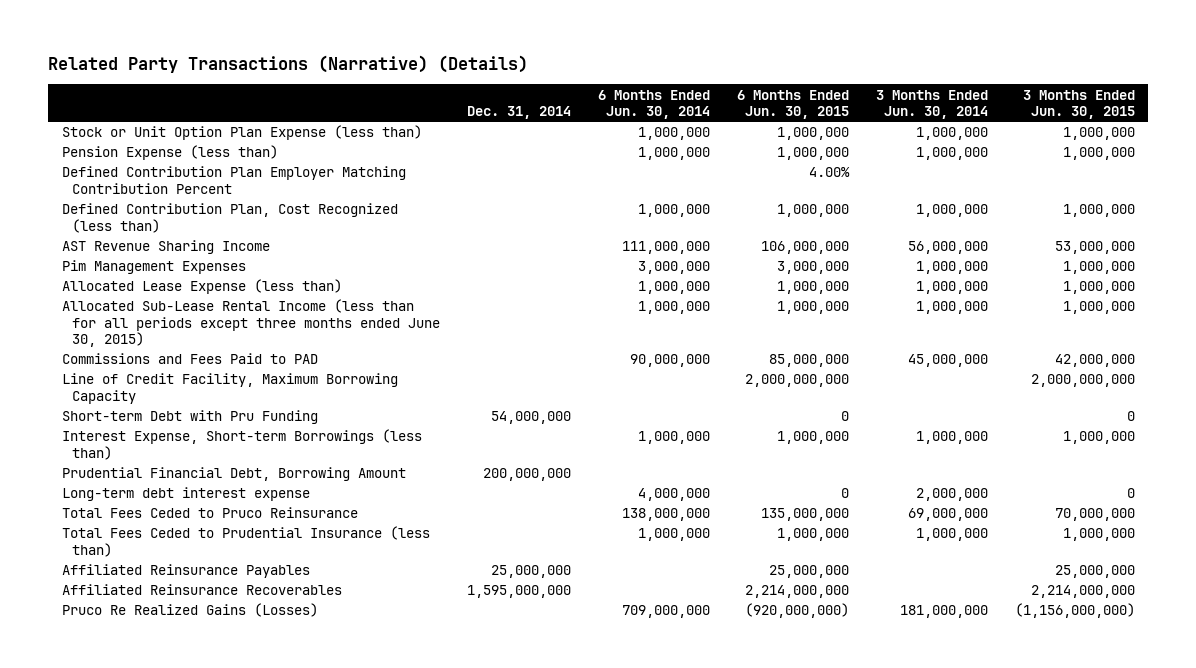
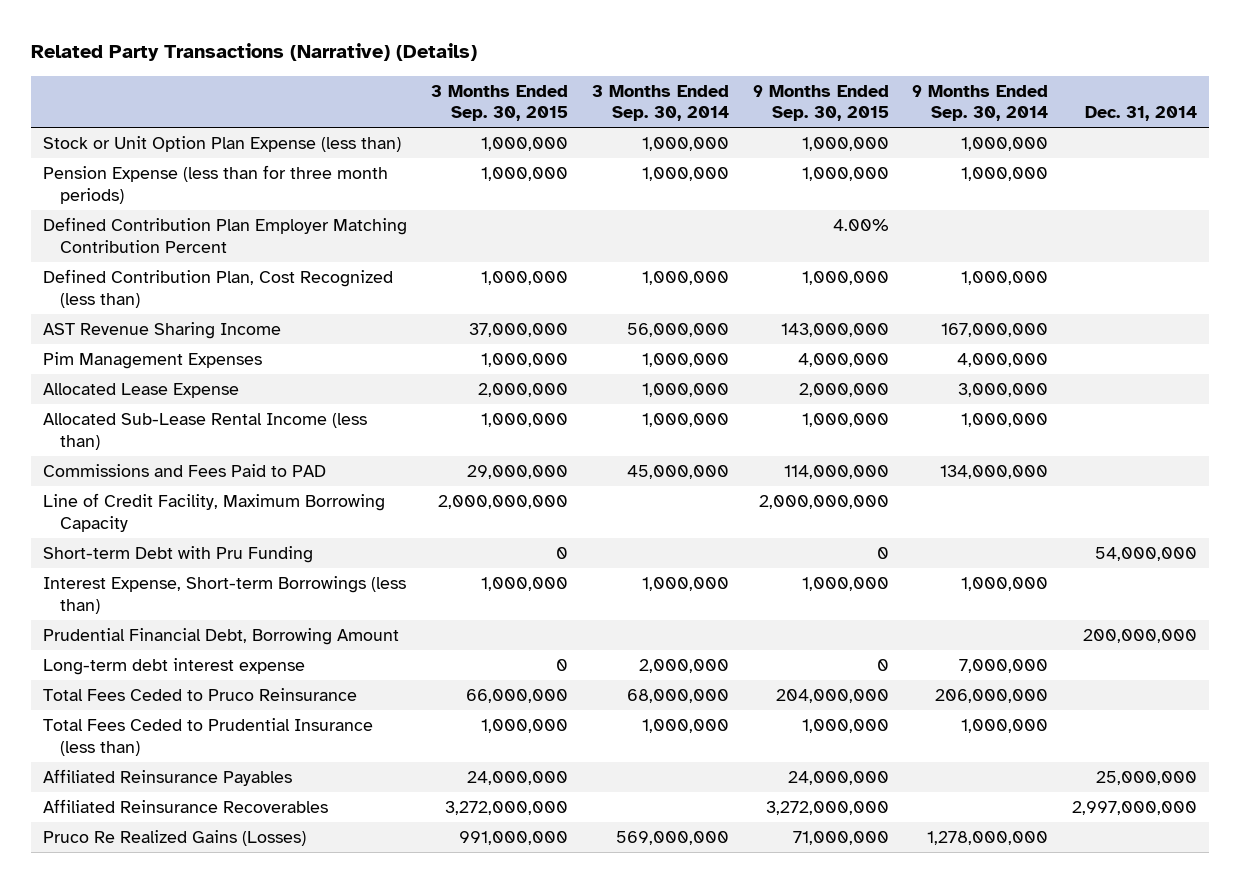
- | Dec. 31, 2014 | 6 Months Ended Jun. 30, 2014 | 6 Months Ended Jun. 30, 2015 | 3 Months Ended Jun. 30, 2014 | 3 Months Ended Jun. 30, 2015
+ | 3 Months Ended Sep. 30, 2015 | 3 Months Ended Sep. 30, 2014 | 9 Months Ended Sep. 30, 2015 | 9 Months Ended Sep. 30, 2014 | Dec. 31, 2014
- Pension Expense (less than) | | 1,000,000 | 1,000,000 | 1,000,000 | 1,000,000
+ Pension Expense (less than for three month periods) | 1,000,000 | 1,000,000 | 1,000,000 | 1,000,000 |
- Allocated Lease Expense (less than) | | 1,000,000 | 1,000,000 | 1,000,000 | 1,000,000
- Allocated Sub-Lease Rental Income (less than for all periods except three months ended June 30, 2015) | | 1,000,000 | 1,000,000 | 1,000,000 | 1,000,000
+ Allocated Lease Expense | 2,000,000 | 1,000,000 | 2,000,000 | 3,000,000 |
+ Allocated Sub-Lease Rental Income (less than) | 1,000,000 | 1,000,000 | 1,000,000 | 1,000,000 |
- Affiliated Reinsurance Recoverables | 1,595,000,000 | | 2,214,000,000 | | 2,214,000,000
+ Affiliated Reinsurance Recoverables | 3,272,000,000 | | 3,272,000,000 | | 2,997,000,000

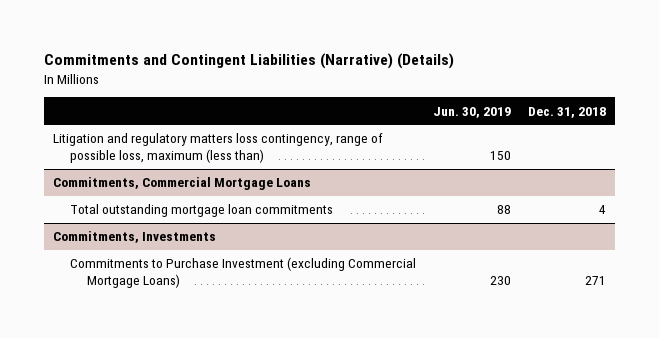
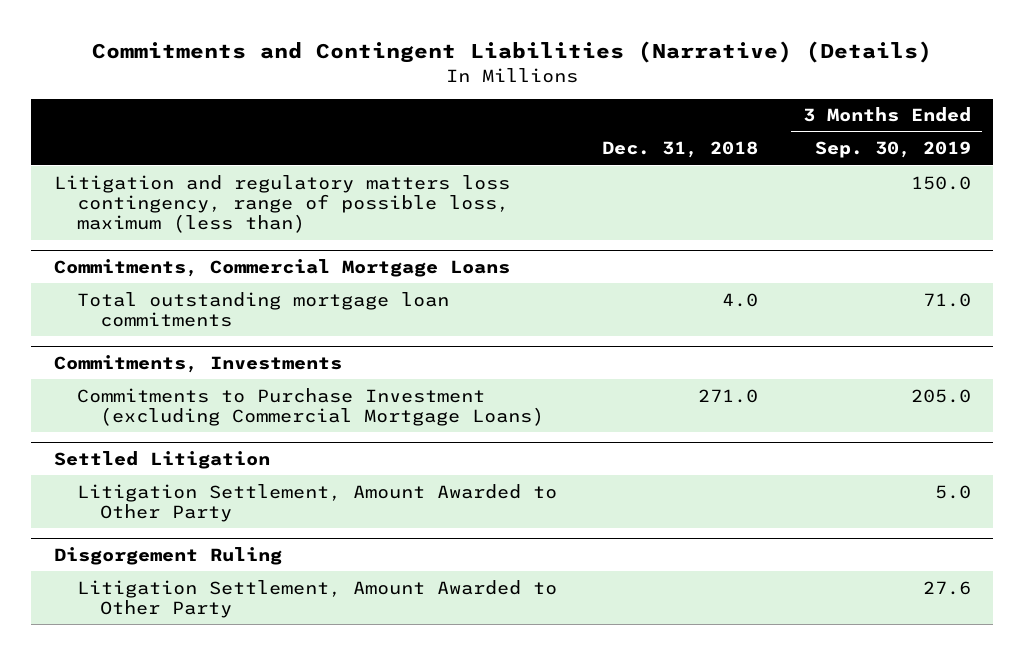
- | Jun. 30, 2019 | Dec. 31, 2018
+ | Dec. 31, 2018 | 3 Months Ended Sep. 30, 2019
@ Commitments, Commercial Mortgage Loans
- Total outstanding mortgage loan commitments | 88 | 4
+ Total outstanding mortgage loan commitments | 4.0 | 71.0
@ Commitments, Investments
- Commitments to Purchase Investment (excluding Commercial Mortgage Loans) | 230 | 271
+ Commitments to Purchase Investment (excluding Commercial Mortgage Loans) | 271.0 | 205.0
+ Settled Litigation
+ Litigation Settlement, Amount Awarded to Other Party | | 5.0
+ Disgorgement Ruling
+ Litigation Settlement, Amount Awarded to Other Party | | 27.6

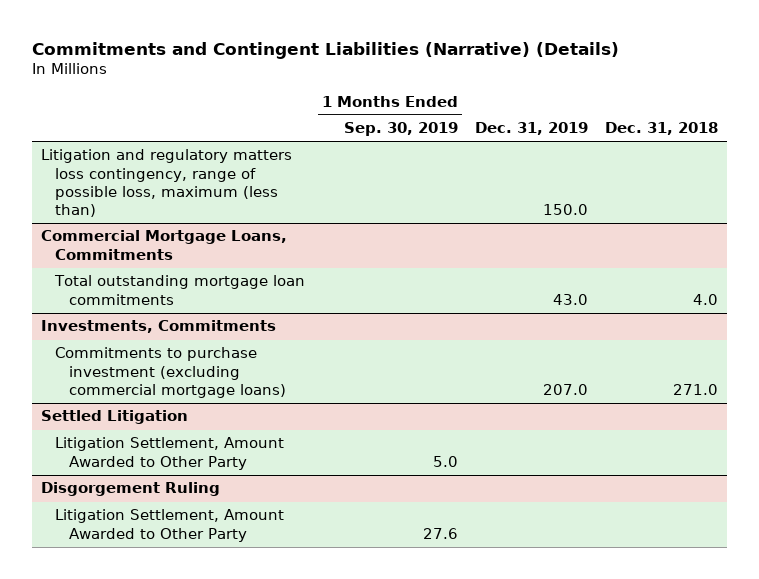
- | Dec. 31, 2018 | 3 Months Ended Sep. 30, 2019
+ | 1 Months Ended Sep. 30, 2019 | Dec. 31, 2019 | Dec. 31, 2018
- Commitments, Commercial Mortgage Loans
+ Commercial Mortgage Loans, Commitments
- Commitments, Investments
- Commitments to Purchase Investment (excluding Commercial Mortgage Loans) | 271.0 | 205.0
+ Investments, Commitments
+ Commitments to purchase investment (excluding commercial mortgage loans) | | 207.0 | 271.0

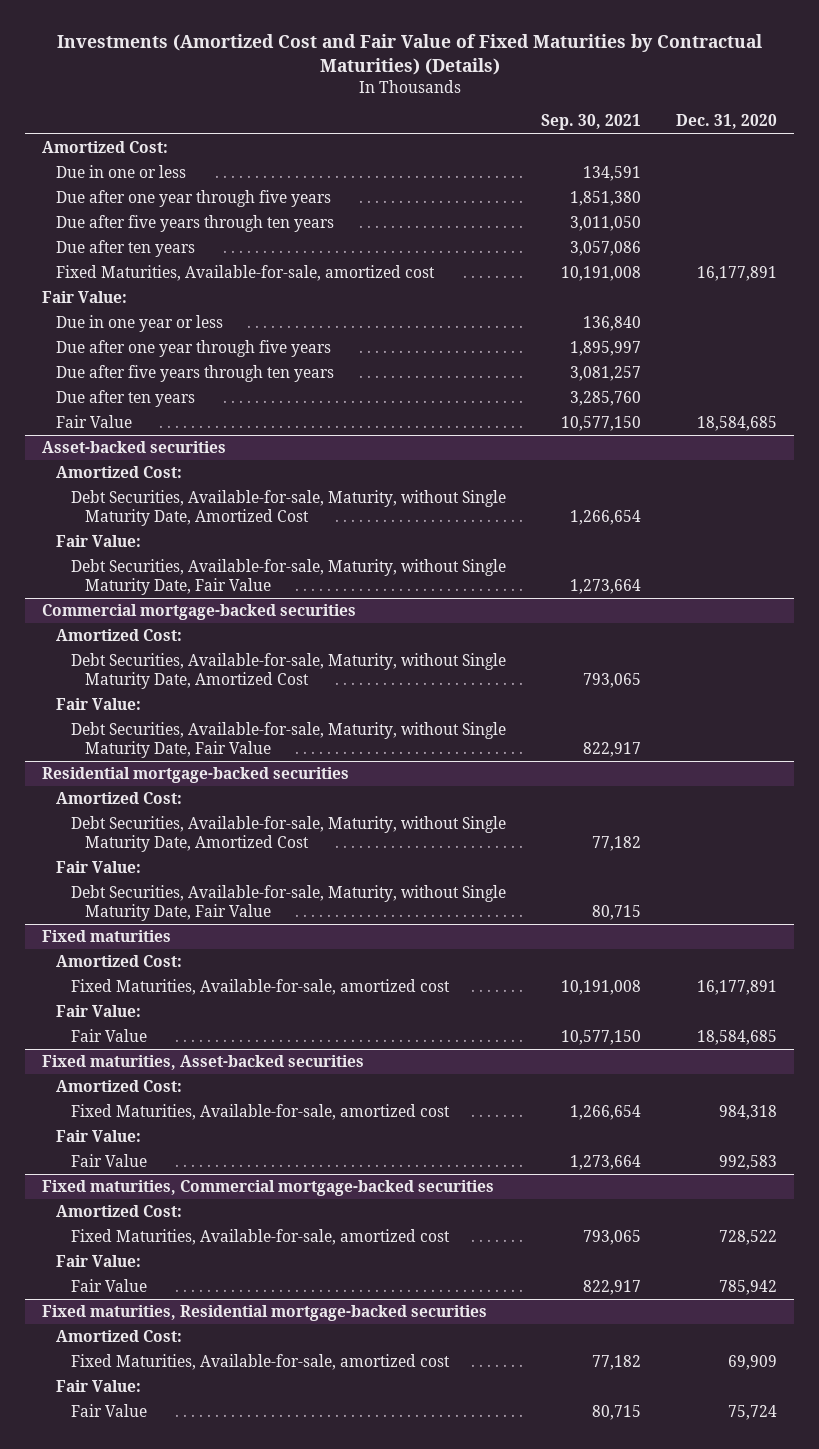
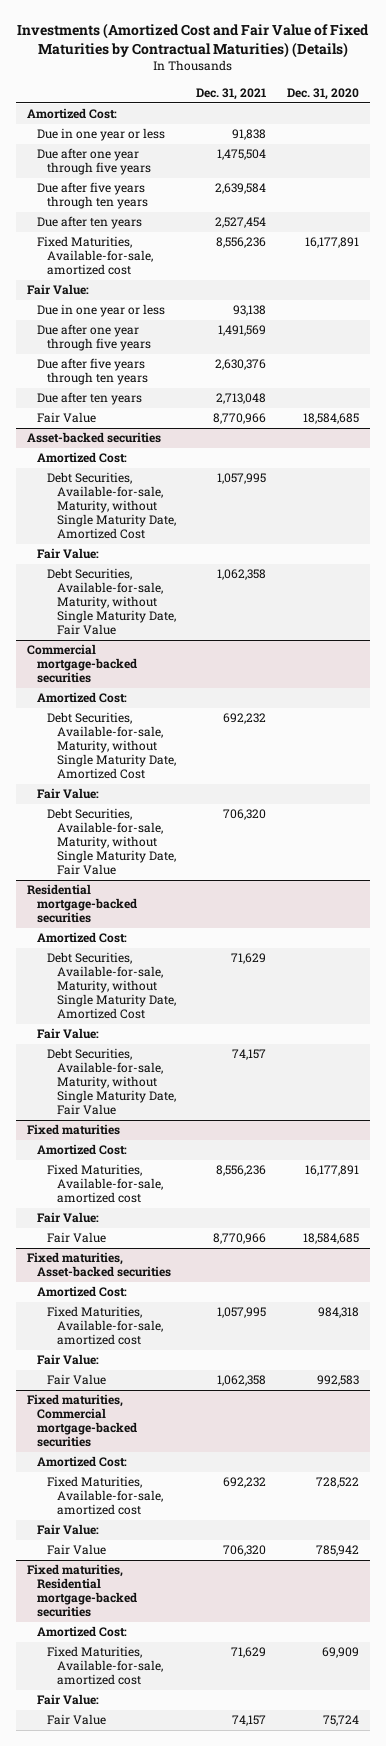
- | Sep. 30, 2021 | Dec. 31, 2020
+ | Dec. 31, 2021 | Dec. 31, 2020
- Due in one or less | 134,591 |
+ Due in one year or less | 91,838 |

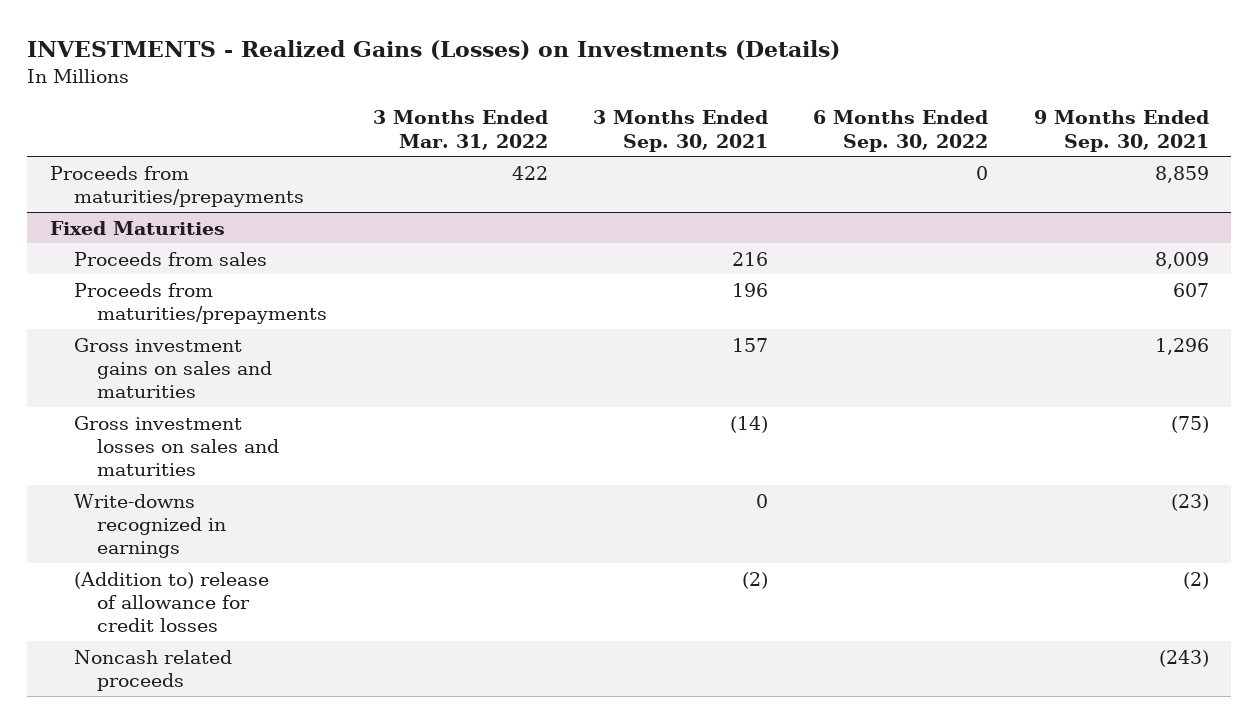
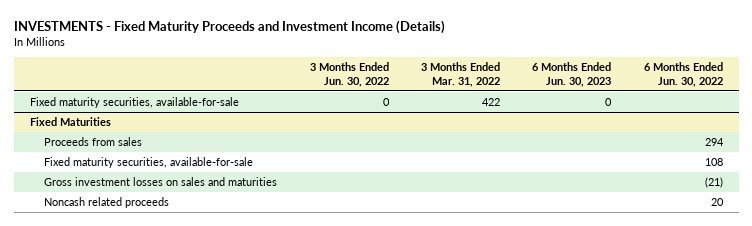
- INVESTMENTS - Realized Gains (Losses) on Investments (Details)
+ INVESTMENTS - Fixed Maturity Proceeds and Investment Income (Details)
- | 3 Months Ended Mar. 31, 2022 | 3 Months Ended Sep. 30, 2021 | 6 Months Ended Sep. 30, 2022 | 9 Months Ended Sep. 30, 2021
+ | 3 Months Ended Jun. 30, 2022 | 3 Months Ended Mar. 31, 2022 | 6 Months Ended Jun. 30, 2023 | 6 Months Ended Jun. 30, 2022
- Proceeds from maturities/prepayments | 422 | | 0 | 8,859
+ Fixed maturity securities, available-for-sale | 0 | 422 | 0 |
@ Fixed Maturities
- Proceeds from maturities/prepayments | | 196 | | 607
- Gross investment gains on sales and maturities | | 157 | | 1,296
+ Fixed maturity securities, available-for-sale | | | | 108
- Write-downs recognized in earnings | | 0 | | (23)
- (Addition to) release of allowance for credit losses | | (2) | | (2)

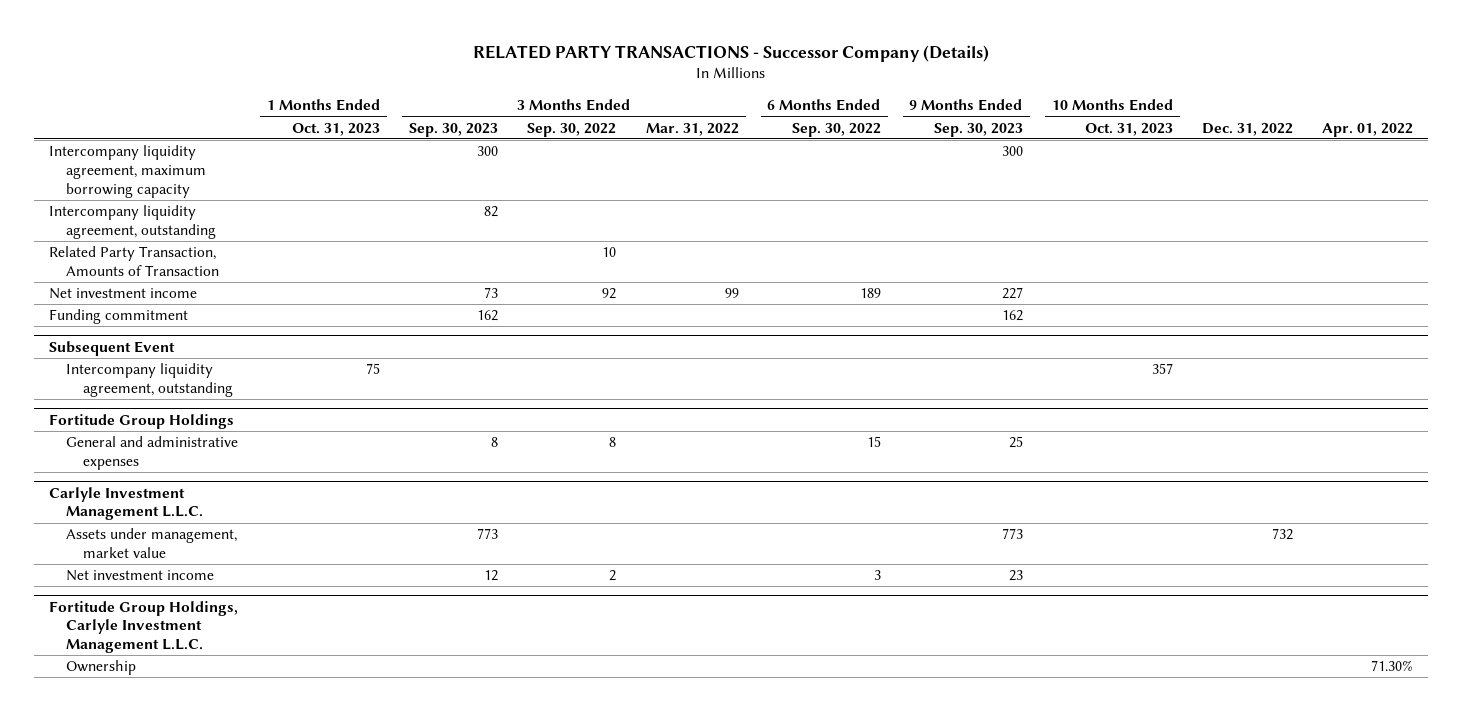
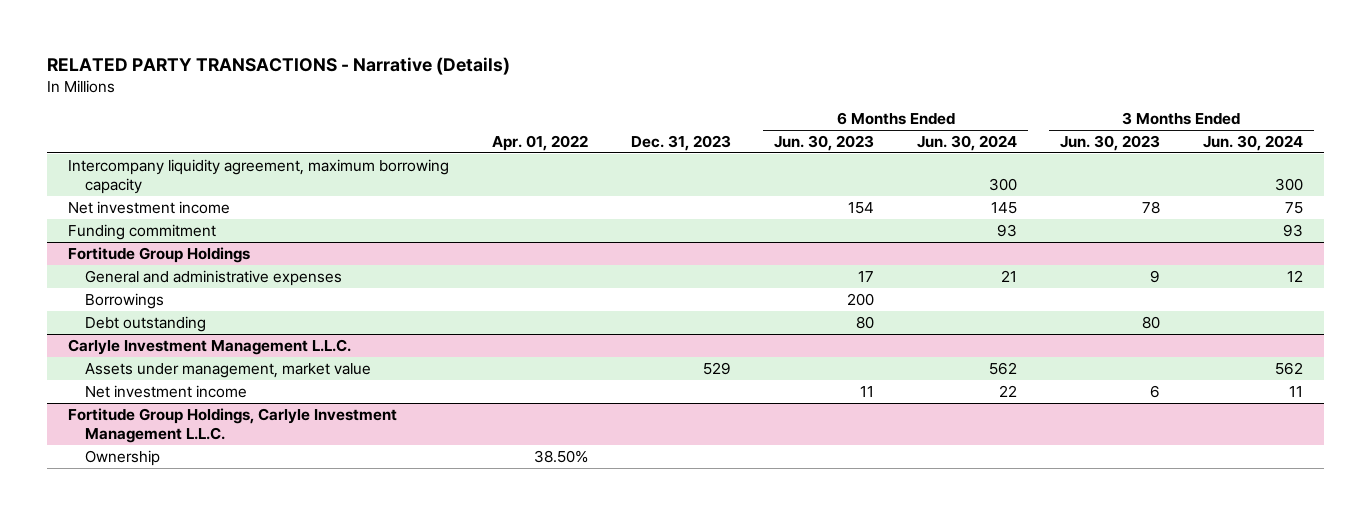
- RELATED PARTY TRANSACTIONS - Successor Company (Details)
+ RELATED PARTY TRANSACTIONS - Narrative (Details)
- | 1 Months Ended Oct. 31, 2023 | 3 Months Ended Sep. 30, 2023 | 3 Months Ended Sep. 30, 2022 | 3 Months Ended Mar. 31, 2022 | 6 Months Ended Sep. 30, 2022 | 9 Months Ended Sep. 30, 2023 | 10 Months Ended Oct. 31, 2023 | Dec. 31, 2022 | Apr. 01, 2022
+ | Apr. 01, 2022 | Dec. 31, 2023 | 6 Months Ended Jun. 30, 2023 | 6 Months Ended Jun. 30, 2024 | 3 Months Ended Jun. 30, 2023 | 3 Months Ended Jun. 30, 2024
- Intercompany liquidity agreement, outstanding | | 82 | | | | | | |
- Related Party Transaction, Amounts of Transaction | | | 10 | | | | | |
- Subsequent Event
- Intercompany liquidity agreement, outstanding | 75 | | | | | | 357 | |
@ Fortitude Group Holdings
+ Borrowings | | | 200 | | |
+ Debt outstanding | | | 80 | | 80 |
@ Fortitude Group Holdings, Carlyle Investment Management L.L.C.
- Ownership | | | | | | | | | 71.30%
+ Ownership | 38.50% | | | | |

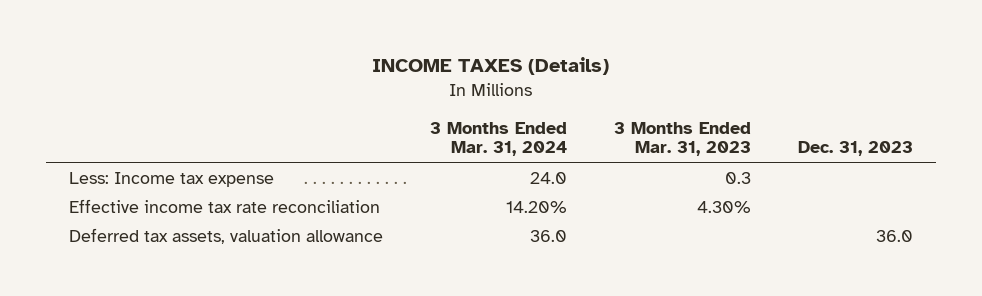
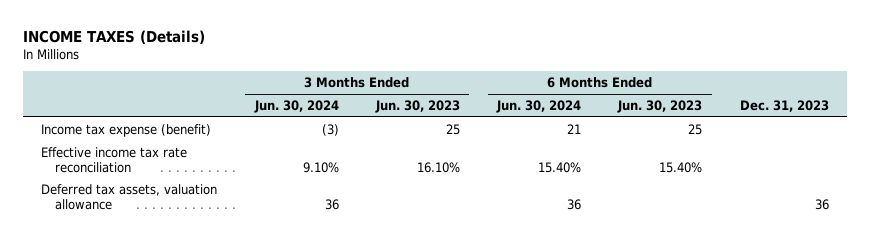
- | 3 Months Ended Mar. 31, 2024 | 3 Months Ended Mar. 31, 2023 | Dec. 31, 2023
+ | 3 Months Ended Jun. 30, 2024 | 3 Months Ended Jun. 30, 2023 | 6 Months Ended Jun. 30, 2024 | 6 Months Ended Jun. 30, 2023 | Dec. 31, 2023
- Less: Income tax expense | 24.0 | 0.3 |
+ Income tax expense (benefit) | (3) | 25 | 21 | 25 |
- Deferred tax assets, valuation allowance | 36.0 | | 36.0
+ Deferred tax assets, valuation allowance | 36 | | 36 | | 36

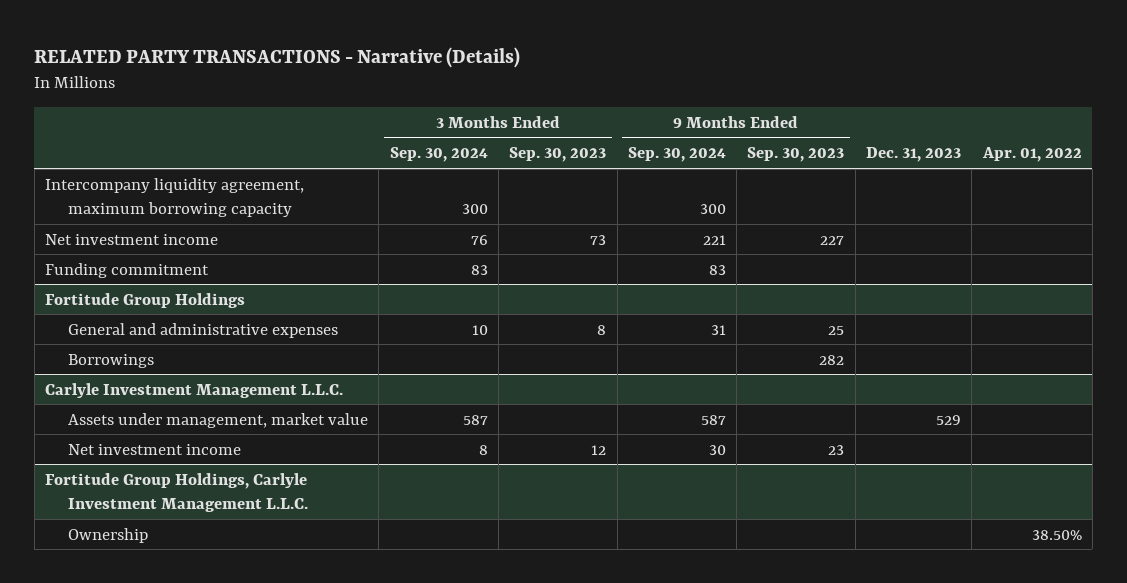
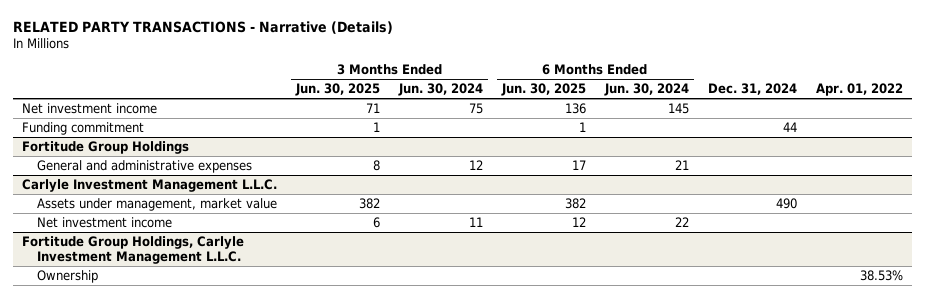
- | 3 Months Ended Sep. 30, 2024 | 3 Months Ended Sep. 30, 2023 | 9 Months Ended Sep. 30, 2024 | 9 Months Ended Sep. 30, 2023 | Dec. 31, 2023 | Apr. 01, 2022
+ | 3 Months Ended Jun. 30, 2025 | 3 Months Ended Jun. 30, 2024 | 6 Months Ended Jun. 30, 2025 | 6 Months Ended Jun. 30, 2024 | Dec. 31, 2024 | Apr. 01, 2022
- Intercompany liquidity agreement, maximum borrowing capacity | 300 | | 300 | | |
@ Fortitude Group Holdings
- Borrowings | | | | 282 | |
@ Fortitude Group Holdings, Carlyle Investment Management L.L.C.
- Ownership | | | | | | 38.50%
+ Ownership | | | | | | 38.53%

